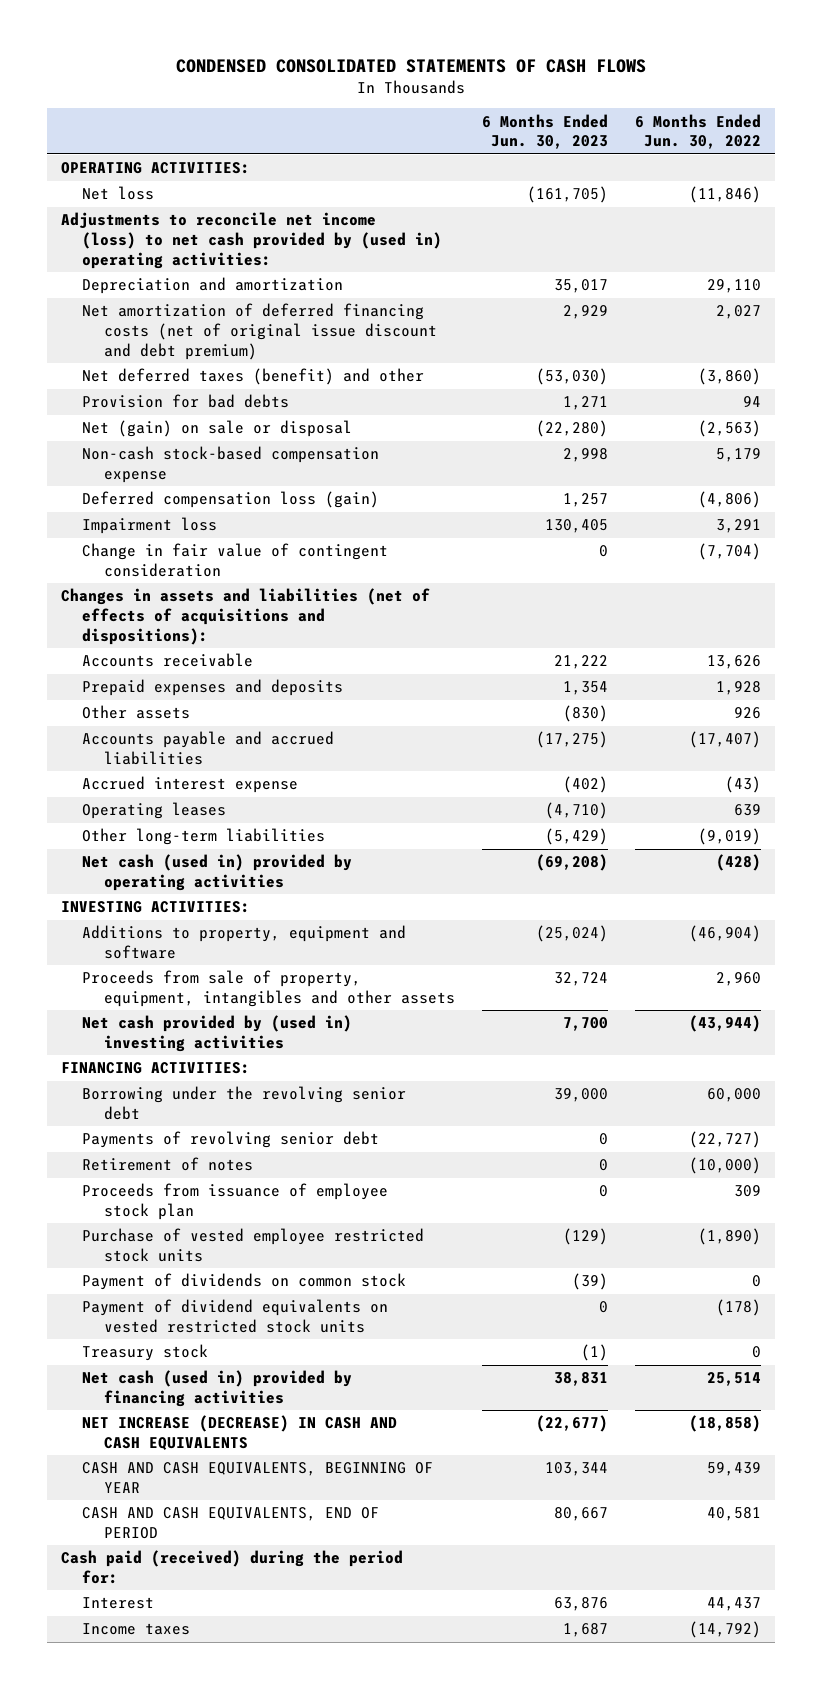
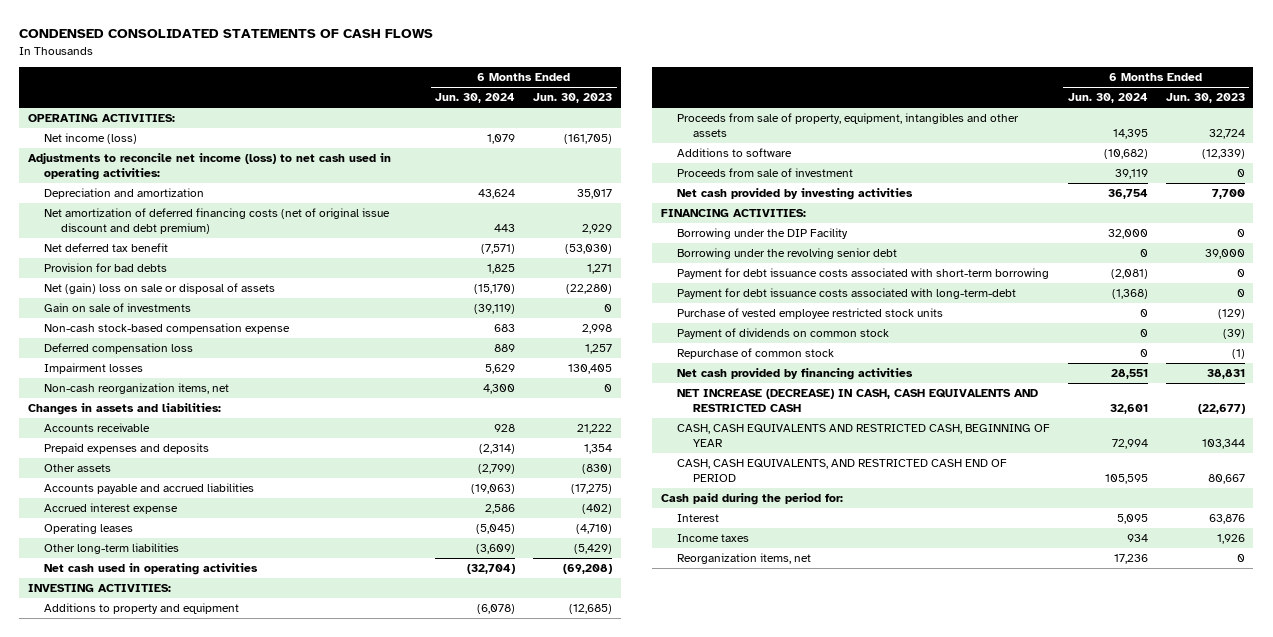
- | 6 Months Ended Jun. 30, 2023 | 6 Months Ended Jun. 30, 2022
+ | 6 Months Ended Jun. 30, 2024 | 6 Months Ended Jun. 30, 2023
- Net loss | (161,705) | (11,846)
- Adjustments to reconcile net income (loss) to net cash provided by (used in) operating activities:
+ Net income (loss) | 1,079 | (161,705)
+ Adjustments to reconcile net income (loss) to net cash used in operating activities:
- Net deferred taxes (benefit) and other | (53,030) | (3,860)
+ Net deferred tax benefit | (7,571) | (53,030)
- Net (gain) on sale or disposal | (22,280) | (2,563)
+ Net (gain) loss on sale or disposal of assets | (15,170) | (22,280)
+ Gain on sale of investments | (39,119) | 0
- Deferred compensation loss (gain) | 1,257 | (4,806)
- Impairment loss | 130,405 | 3,291
- Change in fair value of contingent consideration | 0 | (7,704)
- Changes in assets and liabilities (net of effects of acquisitions and dispositions):
+ Deferred compensation loss | 889 | 1,257
+ Impairment losses | 5,629 | 130,405
+ Non-cash reorganization items, net | 4,300 | 0
+ Changes in assets and liabilities:
- Net cash (used in) provided by operating activities | (69,208) | (428)
+ Net cash used in operating activities | (32,704) | (69,208)
- Additions to property, equipment and software | (25,024) | (46,904)
+ Additions to property and equipment | (6,078) | (12,685)
- Net cash provided by (used in) investing activities | 7,700 | (43,944)
+ Additions to software | (10,682) | (12,339)
+ Proceeds from sale of investment | 39,119 | 0
+ Net cash provided by investing activities | 36,754 | 7,700
+ Borrowing under the DIP Facility | 32,000 | 0
- Payments of revolving senior debt | 0 | (22,727)
- Retirement of notes | 0 | (10,000)
- Proceeds from issuance of employee stock plan | 0 | 309
+ Payment for debt issuance costs associated with short-term borrowing | (2,081) | 0
+ Payment for debt issuance costs associated with long-term-debt | (1,368) | 0
- Payment of dividend equivalents on vested restricted stock units | 0 | (178)
- Treasury stock | (1) | 0
- Net cash (used in) provided by financing activities | 38,831 | 25,514
- NET INCREASE (DECREASE) IN CASH AND CASH EQUIVALENTS | (22,677) | (18,858)
- CASH AND CASH EQUIVALENTS, BEGINNING OF YEAR | 103,344 | 59,439
- CASH AND CASH EQUIVALENTS, END OF PERIOD | 80,667 | 40,581
- Cash paid (received) during the period for:
+ Repurchase of common stock | 0 | (1)
+ Net cash provided by financing activities | 28,551 | 38,831
+ NET INCREASE (DECREASE) IN CASH, CASH EQUIVALENTS AND RESTRICTED CASH | 32,601 | (22,677)
+ CASH, CASH EQUIVALENTS AND RESTRICTED CASH, BEGINNING OF YEAR | 72,994 | 103,344
+ CASH, CASH EQUIVALENTS, AND RESTRICTED CASH END OF PERIOD | 105,595 | 80,667
+ Cash paid during the period for:
- Income taxes | 1,687 | (14,792)
+ Income taxes | 934 | 1,926
+ Reorganization items, net | 17,236 | 0

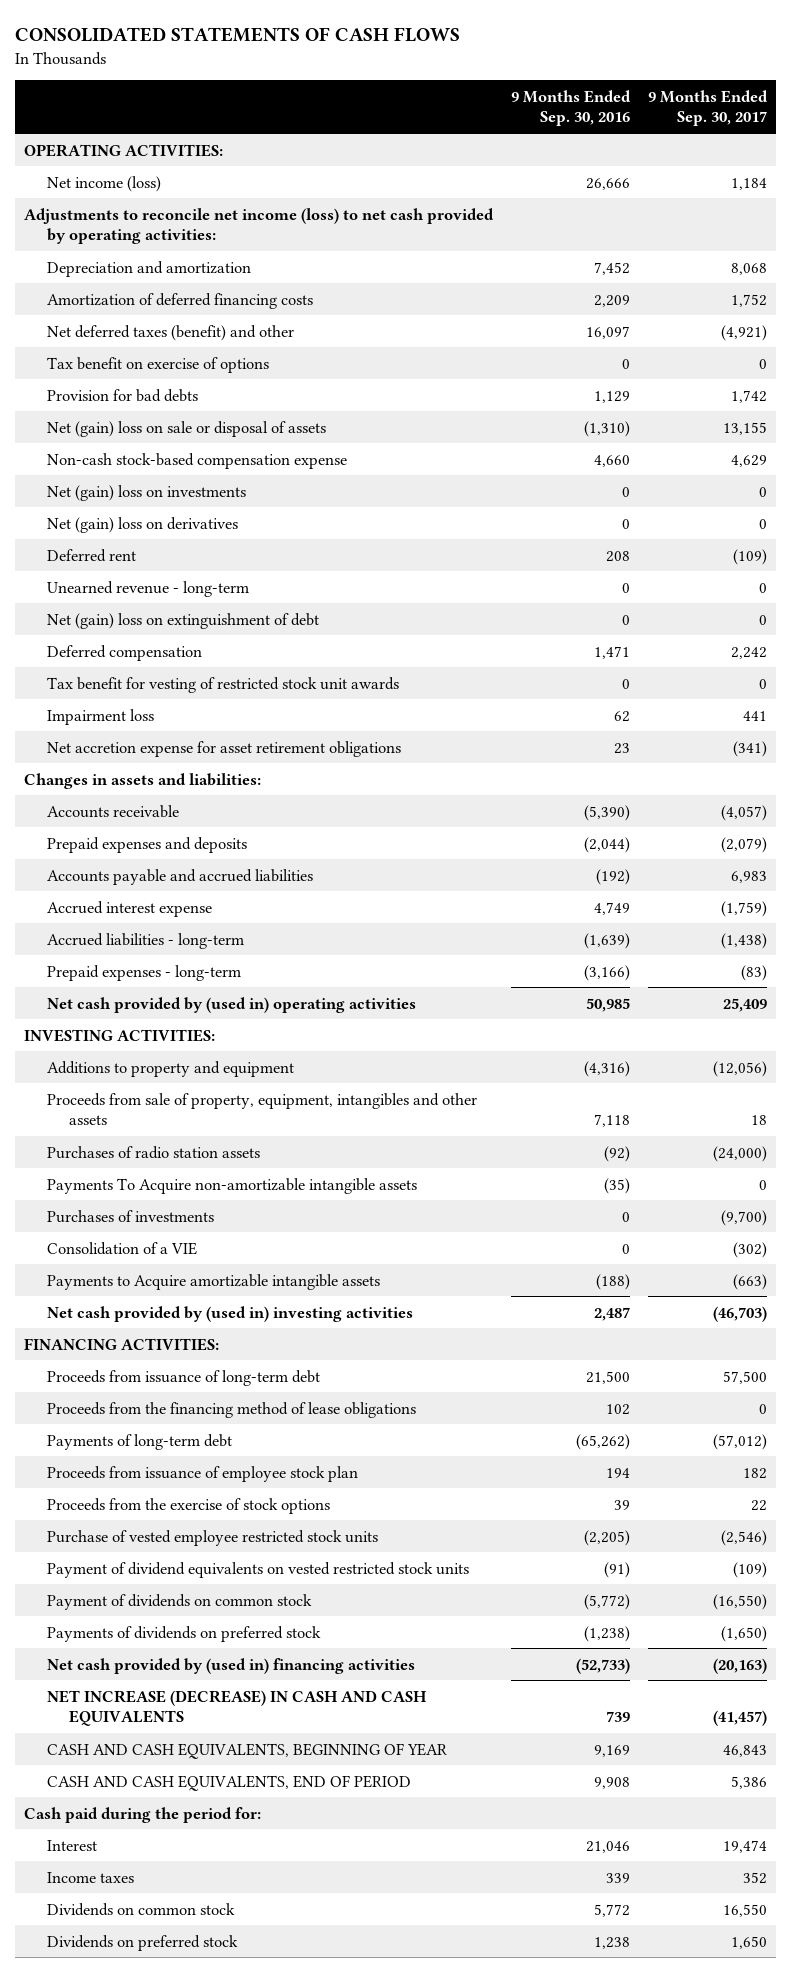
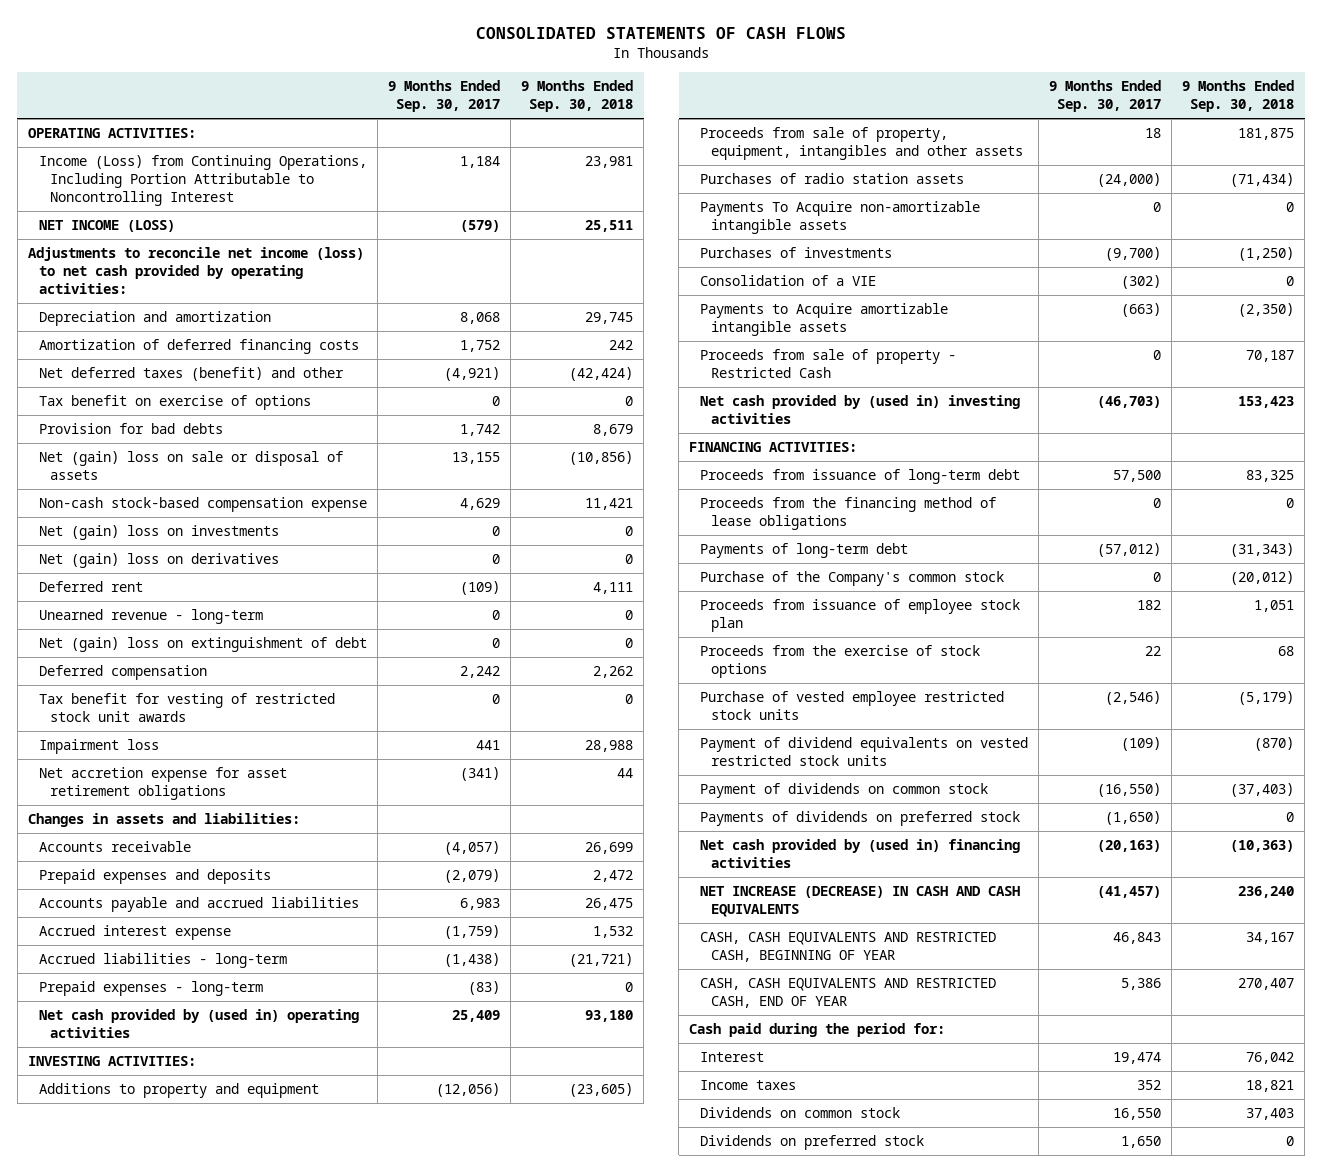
- | 9 Months Ended Sep. 30, 2016 | 9 Months Ended Sep. 30, 2017
+ | 9 Months Ended Sep. 30, 2017 | 9 Months Ended Sep. 30, 2018
- Net income (loss) | 26,666 | 1,184
+ Income (Loss) from Continuing Operations, Including Portion Attributable to Noncontrolling Interest | 1,184 | 23,981
+ NET INCOME (LOSS) | (579) | 25,511
+ Proceeds from sale of property - Restricted Cash | 0 | 70,187
+ Purchase of the Company's common stock | 0 | (20,012)
- CASH AND CASH EQUIVALENTS, BEGINNING OF YEAR | 9,169 | 46,843
- CASH AND CASH EQUIVALENTS, END OF PERIOD | 9,908 | 5,386
+ CASH, CASH EQUIVALENTS AND RESTRICTED CASH, BEGINNING OF YEAR | 46,843 | 34,167
+ CASH, CASH EQUIVALENTS AND RESTRICTED CASH, END OF YEAR | 5,386 | 270,407

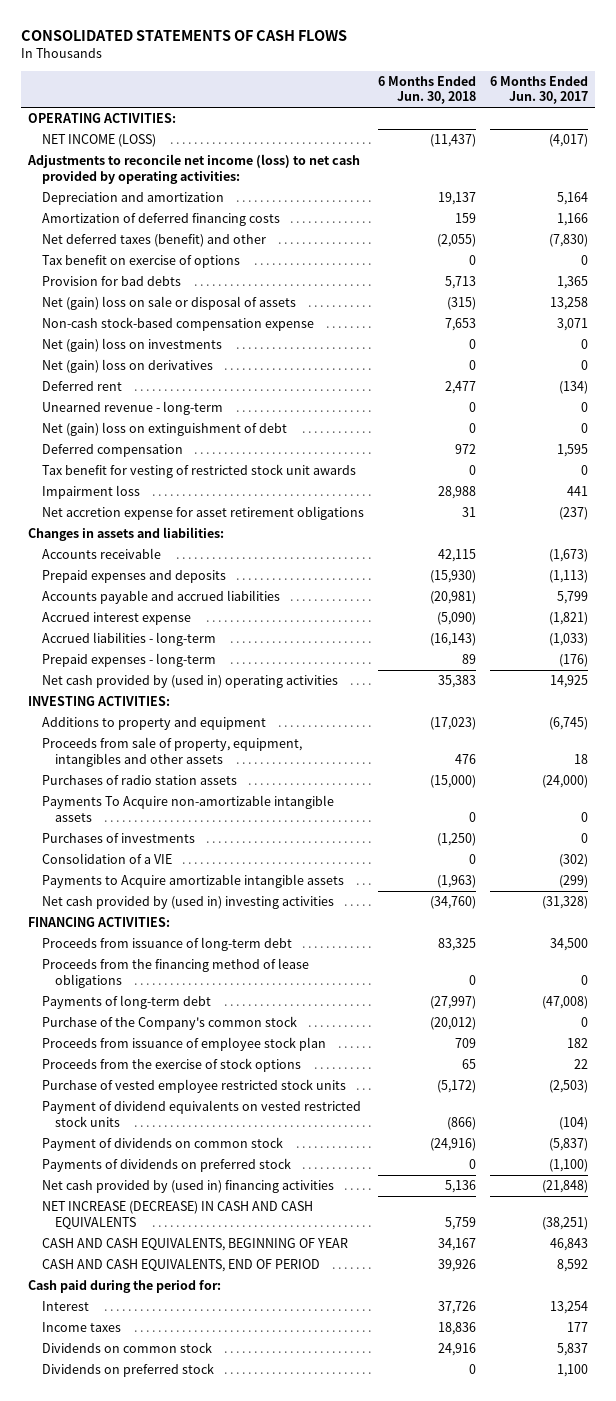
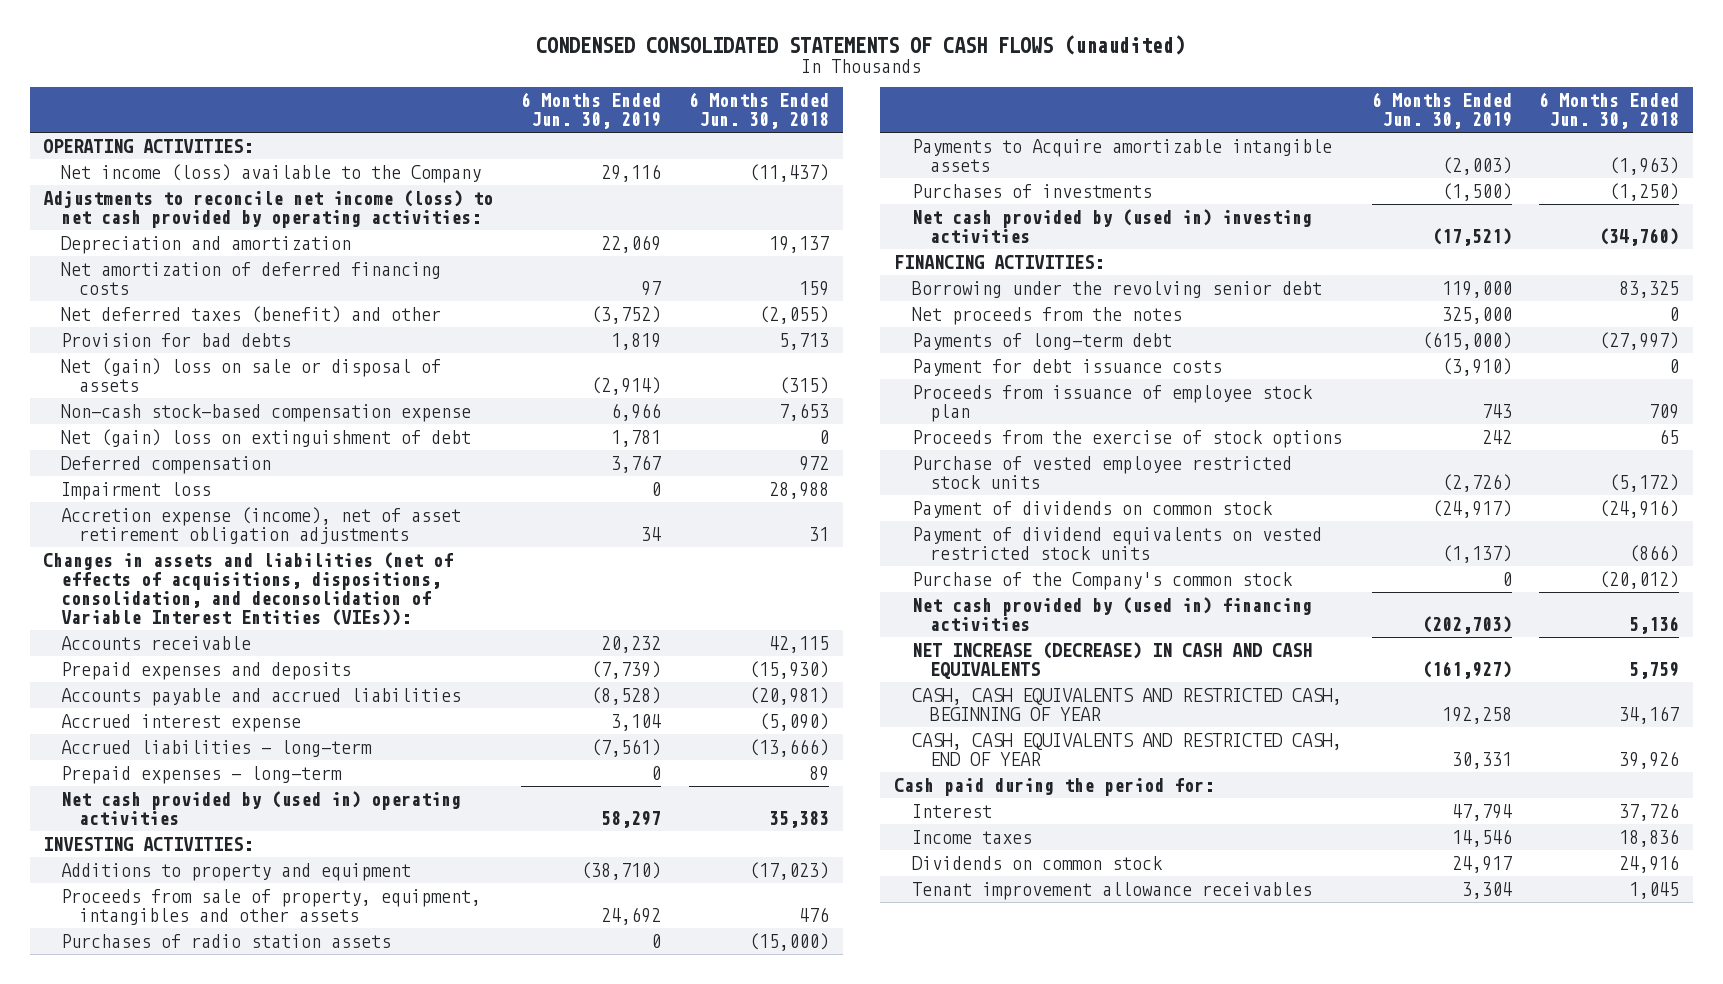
- CONSOLIDATED STATEMENTS OF CASH FLOWS
+ CONDENSED CONSOLIDATED STATEMENTS OF CASH FLOWS (unaudited)
- | 6 Months Ended Jun. 30, 2018 | 6 Months Ended Jun. 30, 2017
+ | 6 Months Ended Jun. 30, 2019 | 6 Months Ended Jun. 30, 2018
- NET INCOME (LOSS) | (11,437) | (4,017)
+ Net income (loss) available to the Company | 29,116 | (11,437)
- Amortization of deferred financing costs | 159 | 1,166
+ Net amortization of deferred financing costs | 97 | 159
- Tax benefit on exercise of options | 0 | 0
- Net (gain) loss on investments | 0 | 0
- Net (gain) loss on derivatives | 0 | 0
- Deferred rent | 2,477 | (134)
- Unearned revenue - long-term | 0 | 0
- Tax benefit for vesting of restricted stock unit awards | 0 | 0
- Net accretion expense for asset retirement obligations | 31 | (237)
- Changes in assets and liabilities:
+ Accretion expense (income), net of asset retirement obligation adjustments | 34 | 31
+ Changes in assets and liabilities (net of effects of acquisitions, dispositions, consolidation, and deconsolidation of Variable Interest Entities (VIEs)):
- Accrued liabilities - long-term | (16,143) | (1,033)
+ Accrued liabilities - long-term | (7,561) | (13,666)
- Payments To Acquire non-amortizable intangible assets | 0 | 0
- Consolidation of a VIE | 0 | (302)
moved down: Purchases of investments | (1,500) | (1,250)
- Proceeds from issuance of long-term debt | 83,325 | 34,500
- Proceeds from the financing method of lease obligations | 0 | 0
+ Borrowing under the revolving senior debt | 119,000 | 83,325
+ Net proceeds from the notes | 325,000 | 0
+ Payment for debt issuance costs | (3,910) | 0
- Payments of dividends on preferred stock | 0 | (1,100)
moved down: Payment of dividend equivalents on vested restricted stock units | (1,137) | (866)
moved down: Purchase of the Company's common stock | 0 | (20,012)
- CASH AND CASH EQUIVALENTS, BEGINNING OF YEAR | 34,167 | 46,843
- CASH AND CASH EQUIVALENTS, END OF PERIOD | 39,926 | 8,592
+ CASH, CASH EQUIVALENTS AND RESTRICTED CASH, BEGINNING OF YEAR | 192,258 | 34,167
+ CASH, CASH EQUIVALENTS AND RESTRICTED CASH, END OF YEAR | 30,331 | 39,926
- Dividends on preferred stock | 0 | 1,100
+ Tenant improvement allowance receivables | 3,304 | 1,045

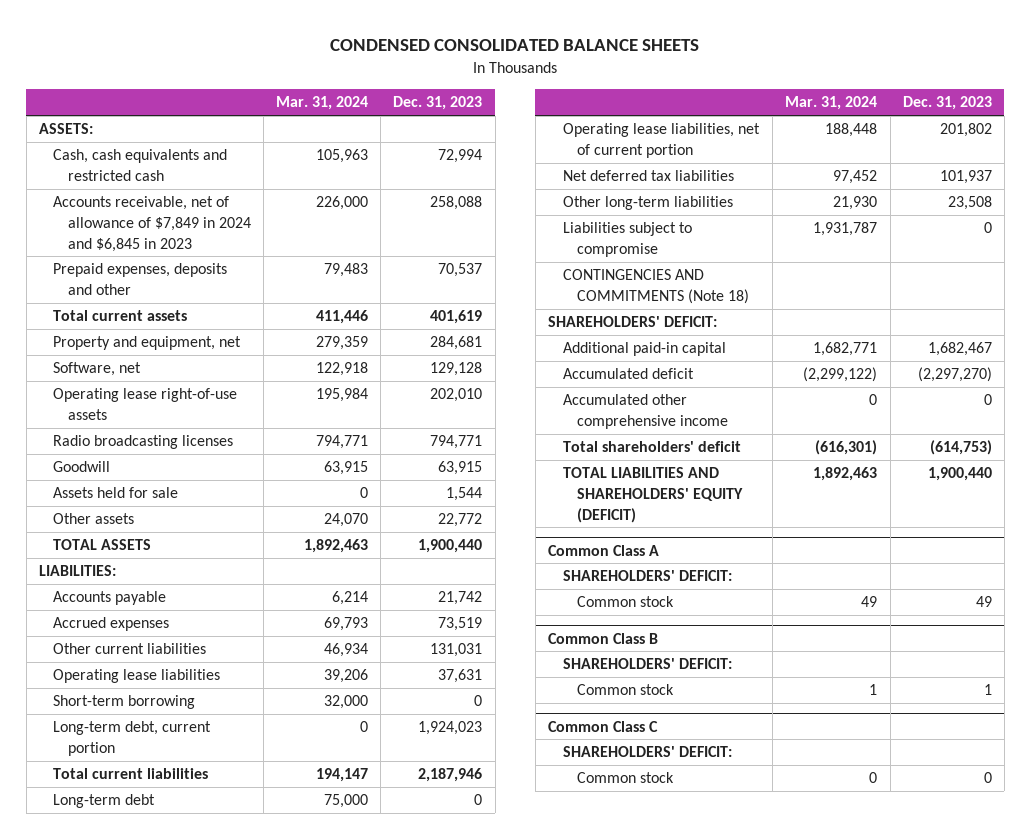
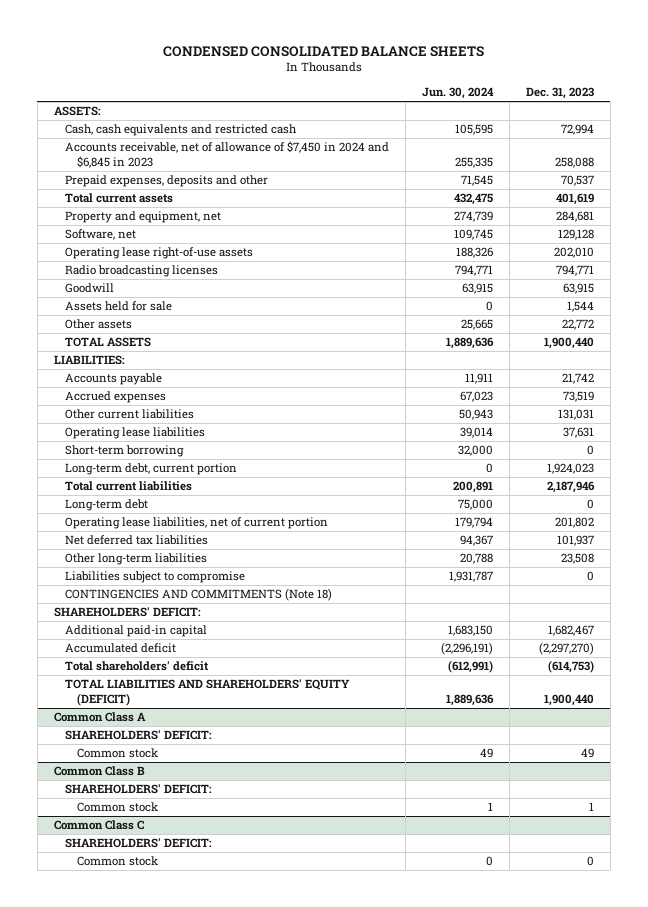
- | Mar. 31, 2024 | Dec. 31, 2023
+ | Jun. 30, 2024 | Dec. 31, 2023
- Accounts receivable, net of allowance of $7,849 in 2024 and $6,845 in 2023 | 226,000 | 258,088
+ Accounts receivable, net of allowance of $7,450 in 2024 and $6,845 in 2023 | 255,335 | 258,088
- Accumulated other comprehensive income | 0 | 0

